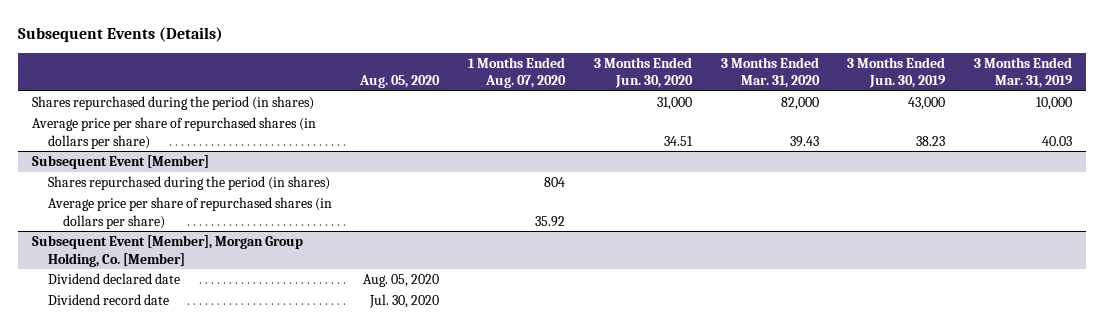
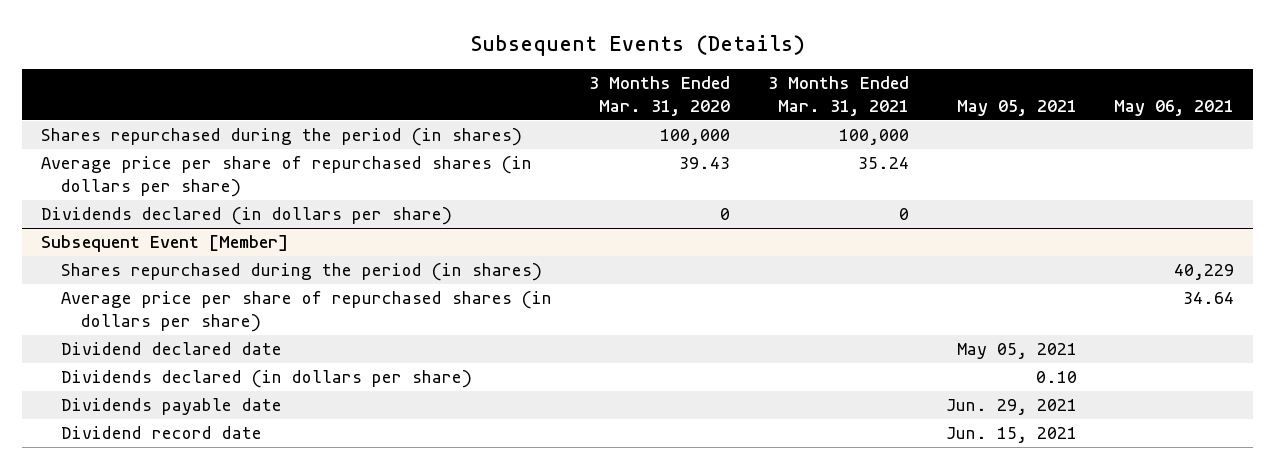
- | Aug. 05, 2020 | 1 Months Ended Aug. 07, 2020 | 3 Months Ended Jun. 30, 2020 | 3 Months Ended Mar. 31, 2020 | 3 Months Ended Jun. 30, 2019 | 3 Months Ended Mar. 31, 2019
+ | 3 Months Ended Mar. 31, 2020 | 3 Months Ended Mar. 31, 2021 | May 05, 2021 | May 06, 2021
- Shares repurchased during the period (in shares) | | | 31,000 | 82,000 | 43,000 | 10,000
+ Shares repurchased during the period (in shares) | 100,000 | 100,000 | |
+ Dividends declared (in dollars per share) | 0 | 0 | |
- Subsequent Event [Member], Morgan Group Holding, Co. [Member]
- Dividend declared date | Aug. 05, 2020 | | | | |
- Dividend record date | Jul. 30, 2020 | | | | |
@ Subsequent Event [Member]
+ Dividend declared date | | | May 05, 2021 |
+ Dividends declared (in dollars per share) | | | 0.10 |
+ Dividends payable date | | | Jun. 29, 2021 |
+ Dividend record date | | | Jun. 15, 2021 |

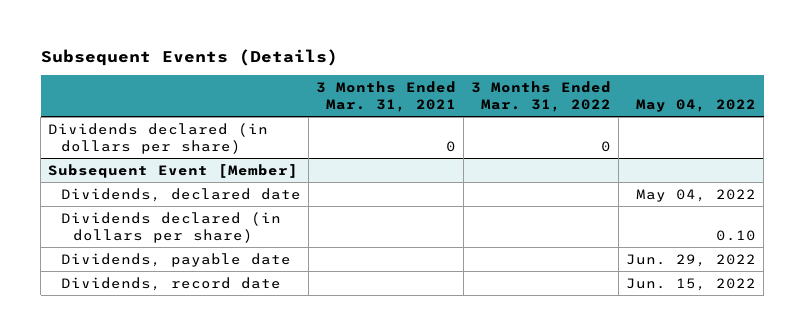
- | 3 Months Ended Mar. 31, 2020 | 3 Months Ended Mar. 31, 2021 | May 05, 2021 | May 06, 2021
+ | 3 Months Ended Mar. 31, 2021 | 3 Months Ended Mar. 31, 2022 | May 04, 2022
- Shares repurchased during the period (in shares) | 100,000 | 100,000 | |
- Average price per share of repurchased shares (in dollars per share) | 39.43 | 35.24 | |
@ Subsequent Event [Member]
- Shares repurchased during the period (in shares) | | | | 40,229
- Average price per share of repurchased shares (in dollars per share) | | | | 34.64
- Dividend declared date | | | May 05, 2021 |
+ Dividends, declared date | | | May 04, 2022
- Dividends payable date | | | Jun. 29, 2021 |
- Dividend record date | | | Jun. 15, 2021 |
+ Dividends, payable date | | | Jun. 29, 2022
+ Dividends, record date | | | Jun. 15, 2022

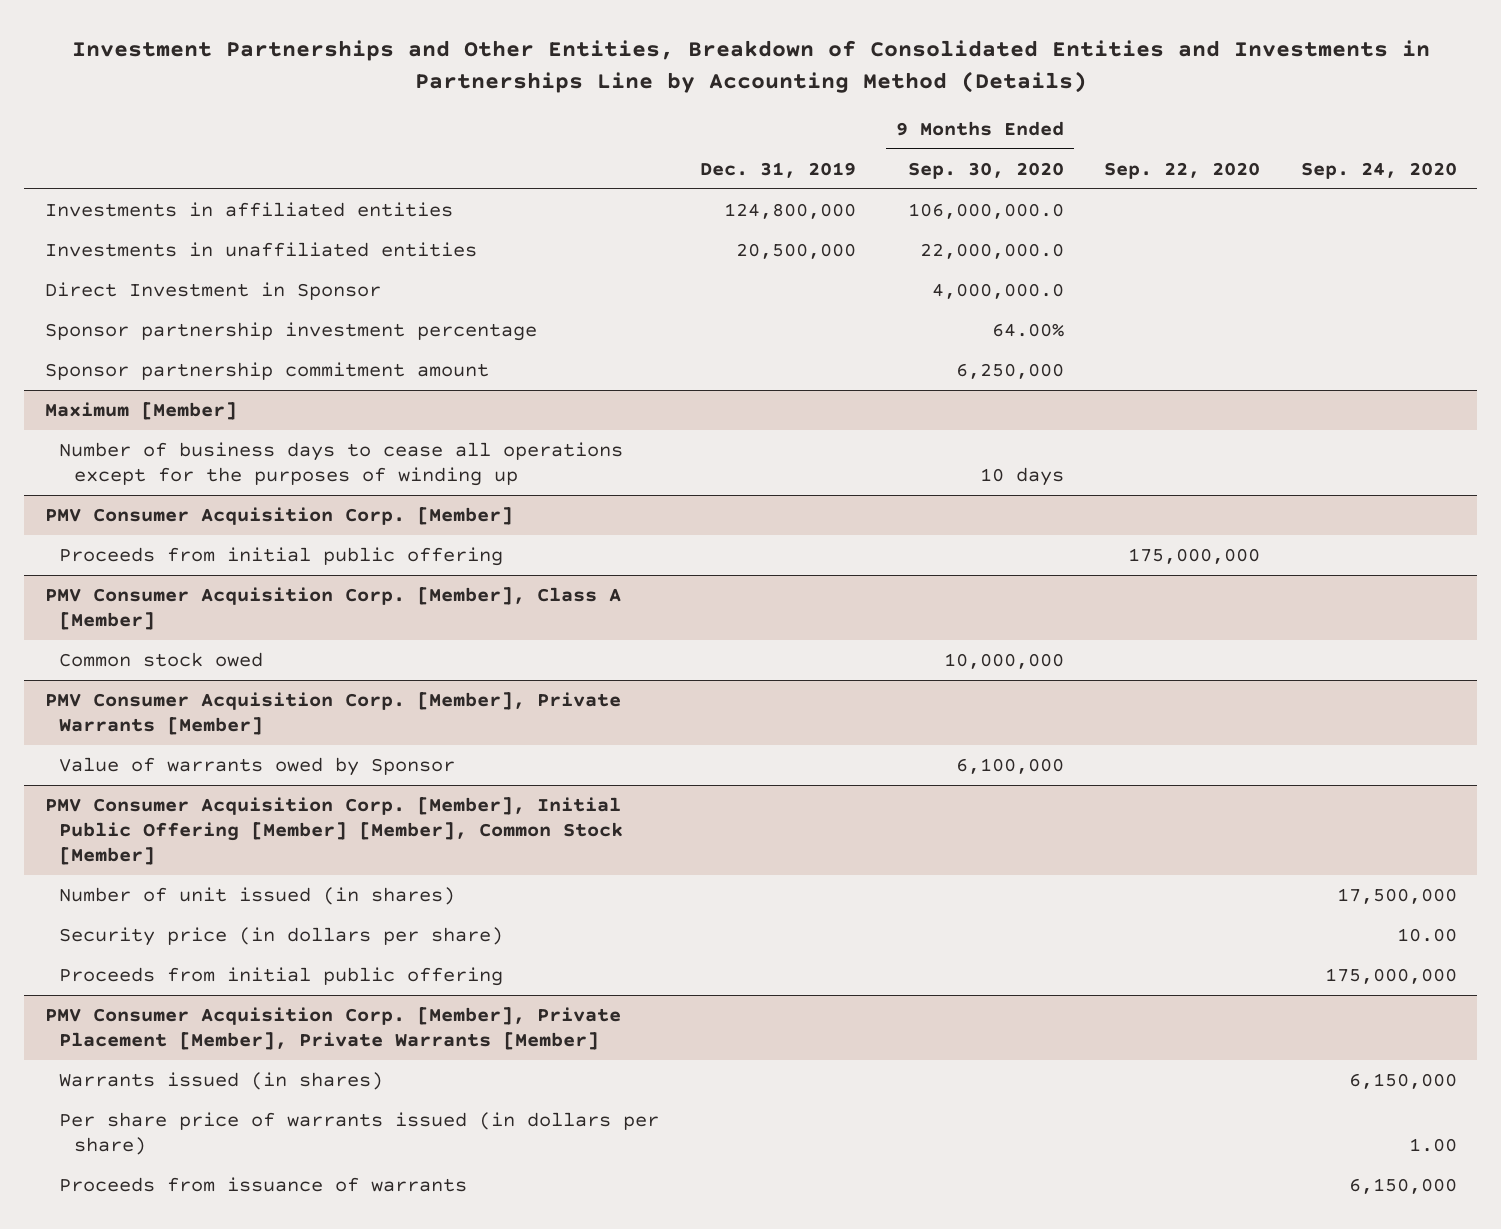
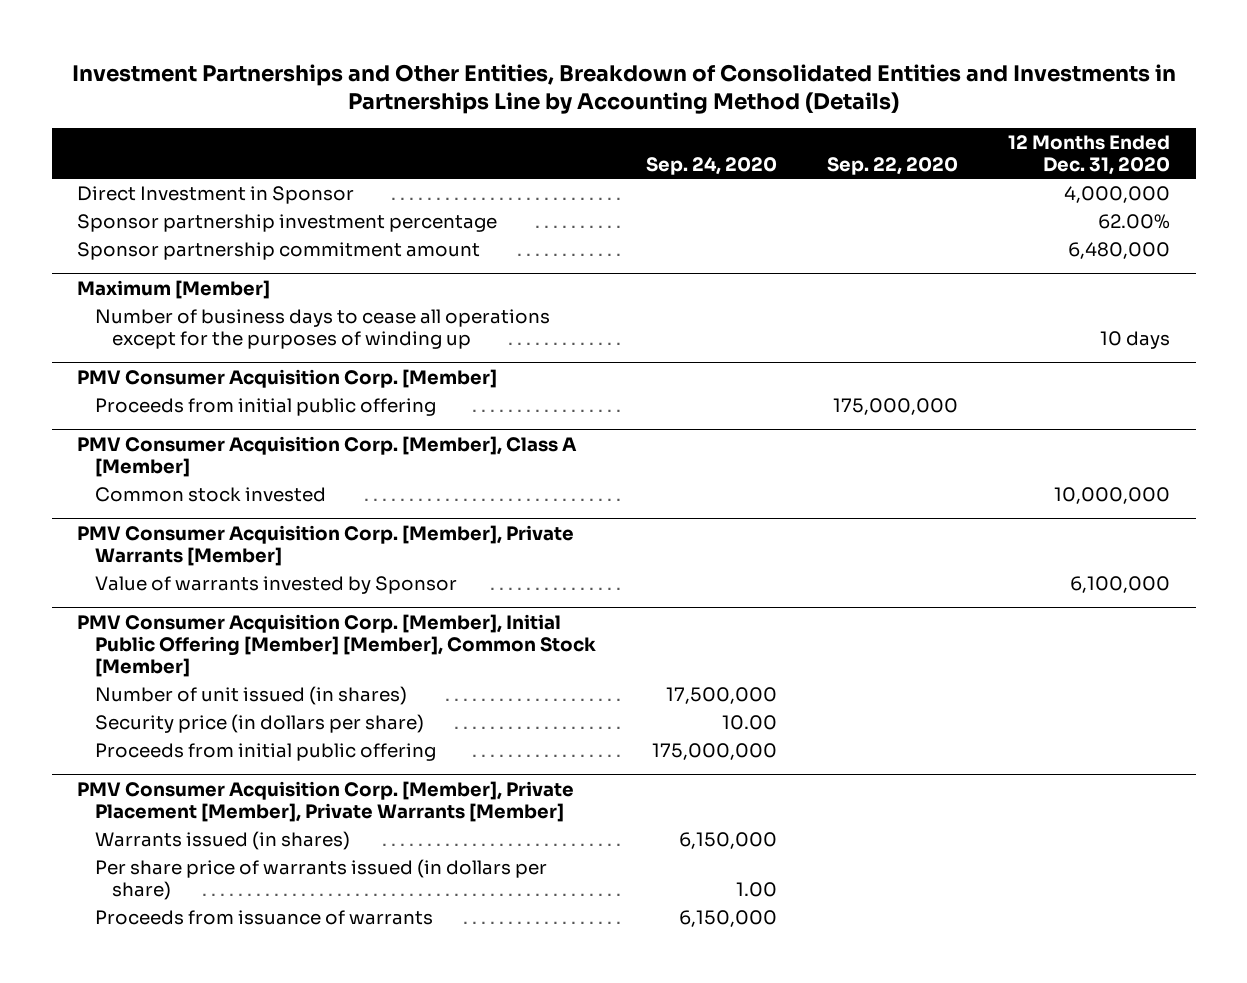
- | Dec. 31, 2019 | 9 Months Ended Sep. 30, 2020 | Sep. 22, 2020 | Sep. 24, 2020
+ | Sep. 24, 2020 | Sep. 22, 2020 | 12 Months Ended Dec. 31, 2020
- Investments in affiliated entities | 124,800,000 | 106,000,000.0 | |
- Investments in unaffiliated entities | 20,500,000 | 22,000,000.0 | |
@ PMV Consumer Acquisition Corp. [Member], Class A [Member]
- Common stock owed | | 10,000,000 | |
+ Common stock invested | | | 10,000,000
@ PMV Consumer Acquisition Corp. [Member], Private Warrants [Member]
- Value of warrants owed by Sponsor | | 6,100,000 | |
+ Value of warrants invested by Sponsor | | | 6,100,000

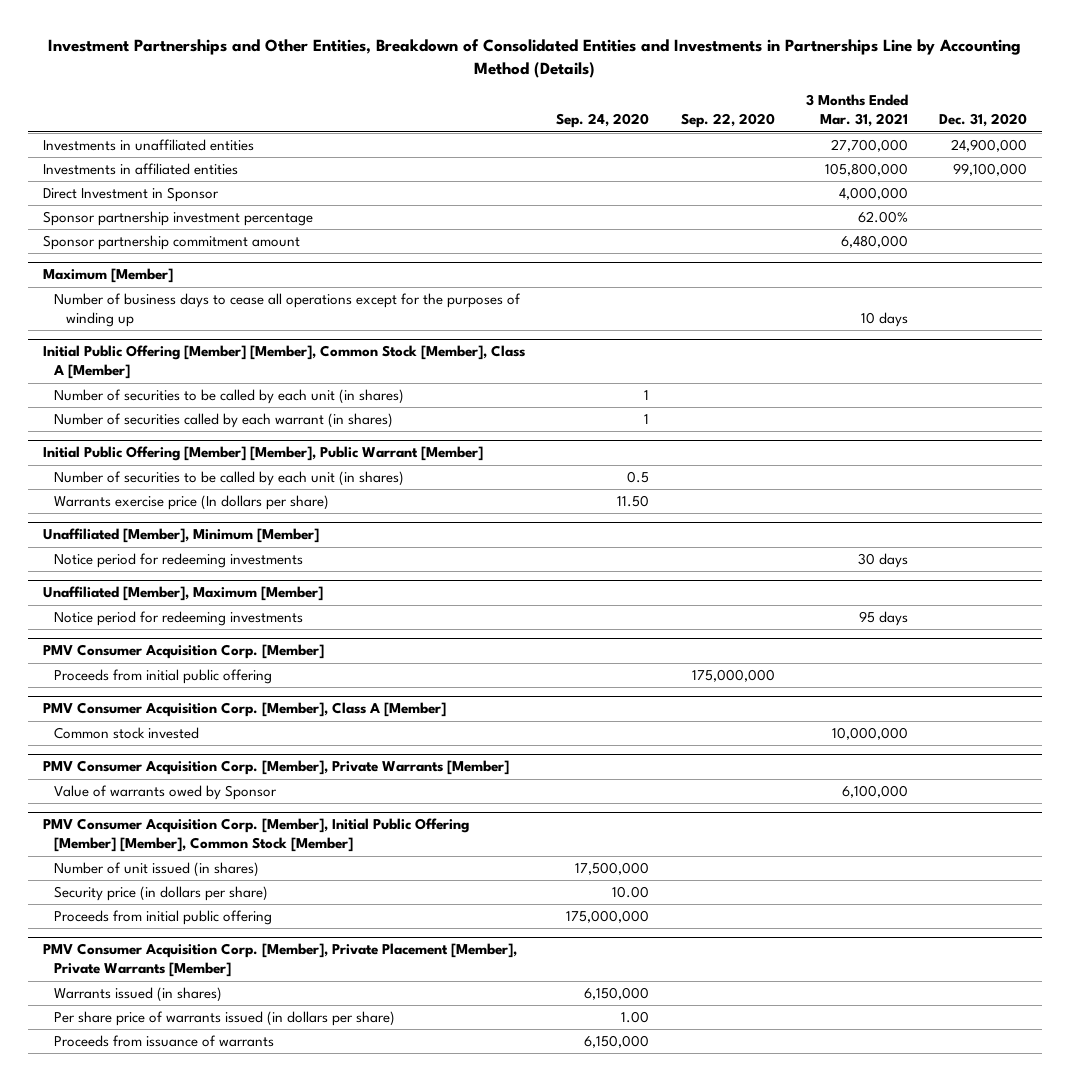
- | Sep. 24, 2020 | Sep. 22, 2020 | 12 Months Ended Dec. 31, 2020
+ | Sep. 24, 2020 | Sep. 22, 2020 | 3 Months Ended Mar. 31, 2021 | Dec. 31, 2020
+ Investments in unaffiliated entities | | | 27,700,000 | 24,900,000
+ Investments in affiliated entities | | | 105,800,000 | 99,100,000
+ Initial Public Offering [Member] [Member], Common Stock [Member], Class A [Member]
+ Number of securities to be called by each unit (in shares) | 1 | | |
+ Number of securities called by each warrant (in shares) | 1 | | |
+ Initial Public Offering [Member] [Member], Public Warrant [Member]
+ Number of securities to be called by each unit (in shares) | 0.5 | | |
+ Warrants exercise price (In dollars per share) | 11.50 | | |
+ Unaffiliated [Member], Minimum [Member]
+ Notice period for redeeming investments | | | 30 days |
+ Unaffiliated [Member], Maximum [Member]
+ Notice period for redeeming investments | | | 95 days |
@ PMV Consumer Acquisition Corp. [Member], Private Warrants [Member]
- Value of warrants invested by Sponsor | | | 6,100,000
+ Value of warrants owed by Sponsor | | | 6,100,000 |

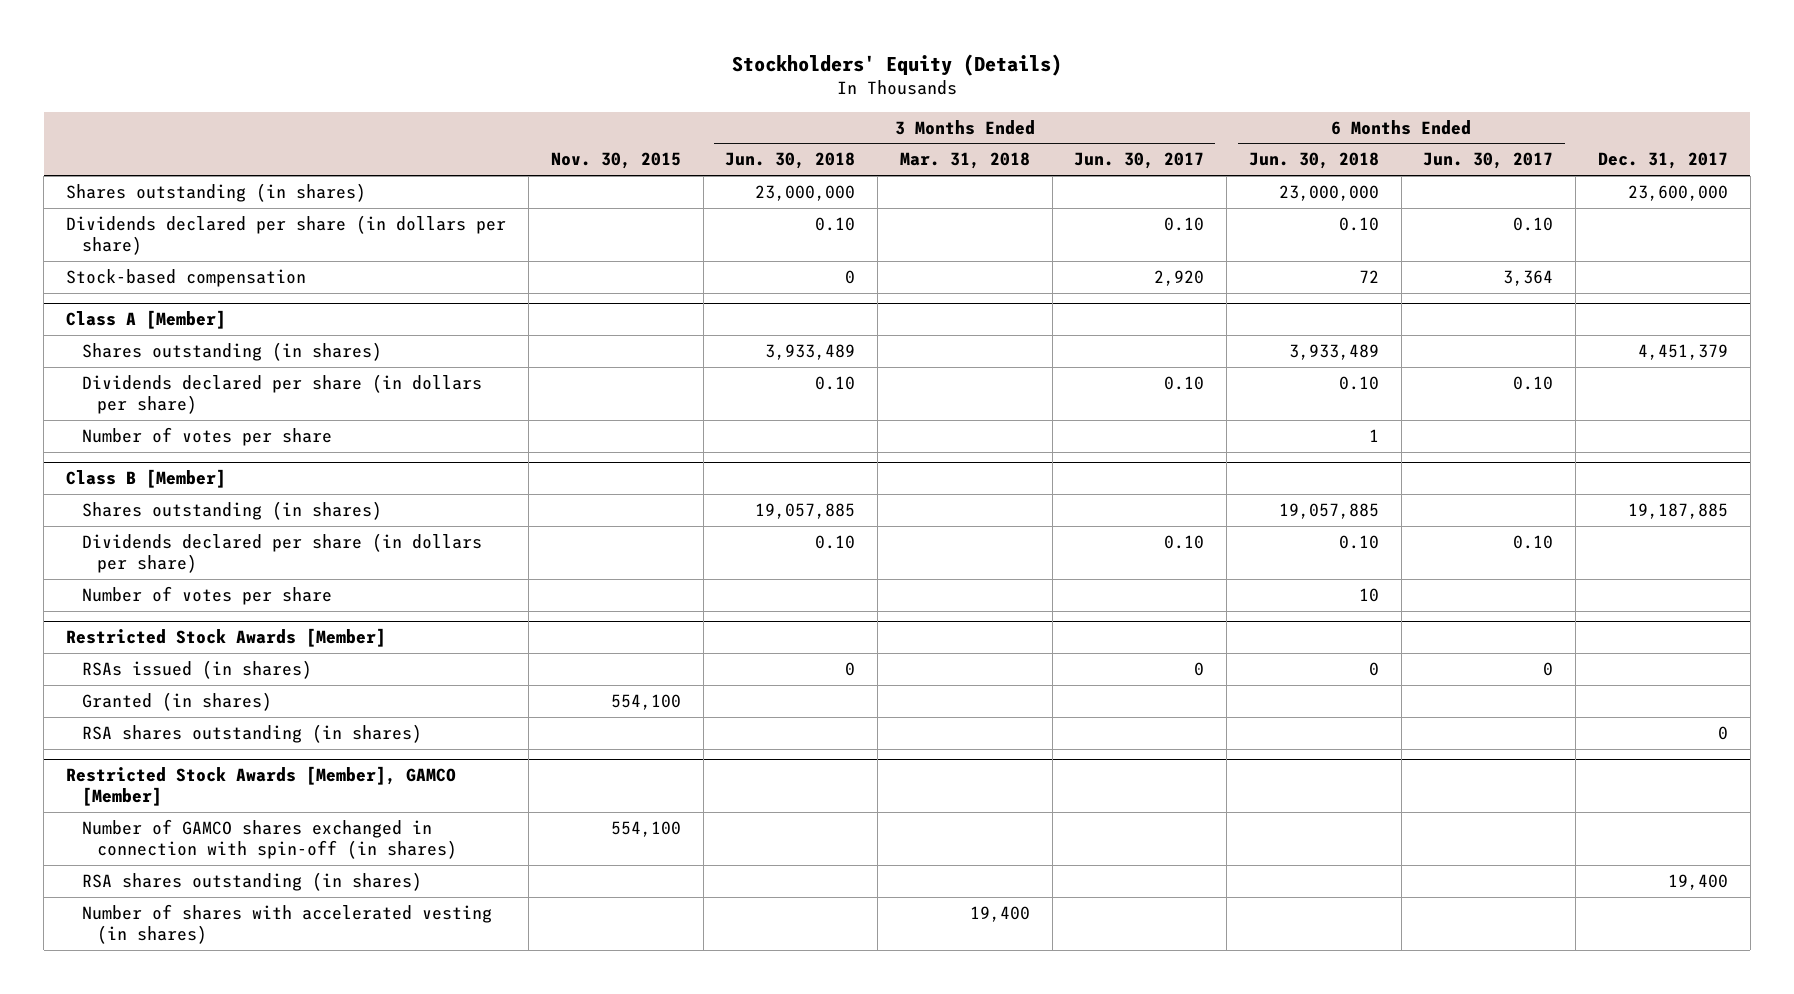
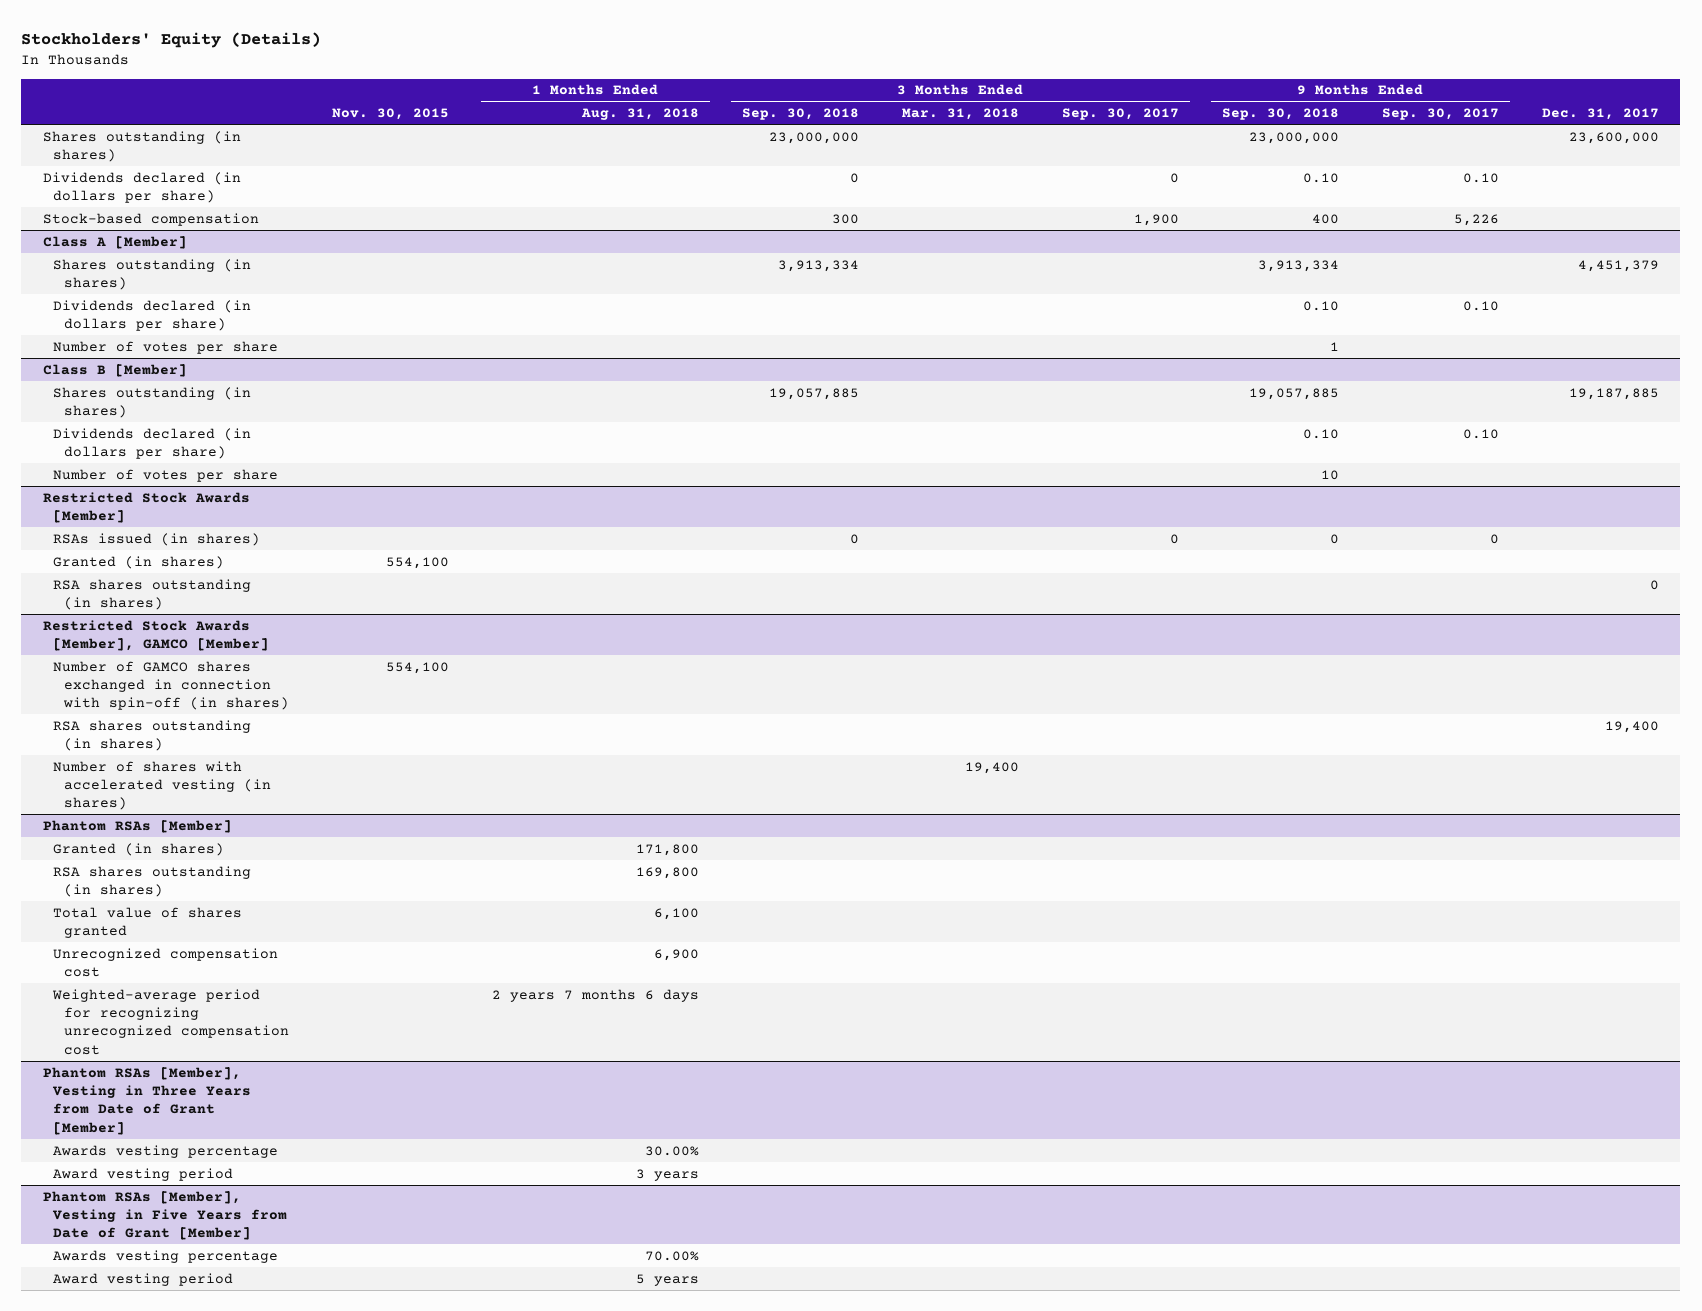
- | Nov. 30, 2015 | 3 Months Ended Jun. 30, 2018 | 3 Months Ended Mar. 31, 2018 | 3 Months Ended Jun. 30, 2017 | 6 Months Ended Jun. 30, 2018 | 6 Months Ended Jun. 30, 2017 | Dec. 31, 2017
+ | Nov. 30, 2015 | 1 Months Ended Aug. 31, 2018 | 3 Months Ended Sep. 30, 2018 | 3 Months Ended Mar. 31, 2018 | 3 Months Ended Sep. 30, 2017 | 9 Months Ended Sep. 30, 2018 | 9 Months Ended Sep. 30, 2017 | Dec. 31, 2017
- Dividends declared per share (in dollars per share) | | 0.10 | | 0.10 | 0.10 | 0.10 |
+ Dividends declared (in dollars per share) | | | 0 | | 0 | 0.10 | 0.10 |
@ Class A [Member]
- Dividends declared per share (in dollars per share) | | 0.10 | | 0.10 | 0.10 | 0.10 |
+ Dividends declared (in dollars per share) | | | | | | 0.10 | 0.10 |
@ Class B [Member]
- Dividends declared per share (in dollars per share) | | 0.10 | | 0.10 | 0.10 | 0.10 |
+ Dividends declared (in dollars per share) | | | | | | 0.10 | 0.10 |
+ Phantom RSAs [Member]
+ Granted (in shares) | | 171,800 | | | | | |
+ RSA shares outstanding (in shares) | | 169,800 | | | | | |
+ Total value of shares granted | | 6,100 | | | | | |
+ Unrecognized compensation cost | | 6,900 | | | | | |
+ Weighted-average period for recognizing unrecognized compensation cost | | 2 years 7 months 6 days | | | | | |
+ Phantom RSAs [Member], Vesting in Three Years from Date of Grant [Member]
+ Awards vesting percentage | | 30.00% | | | | | |
+ Award vesting period | | 3 years | | | | | |
+ Phantom RSAs [Member], Vesting in Five Years from Date of Grant [Member]
+ Awards vesting percentage | | 70.00% | | | | | |
+ Award vesting period | | 5 years | | | | | |

